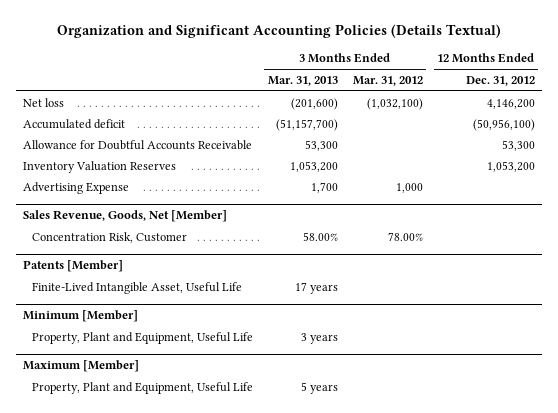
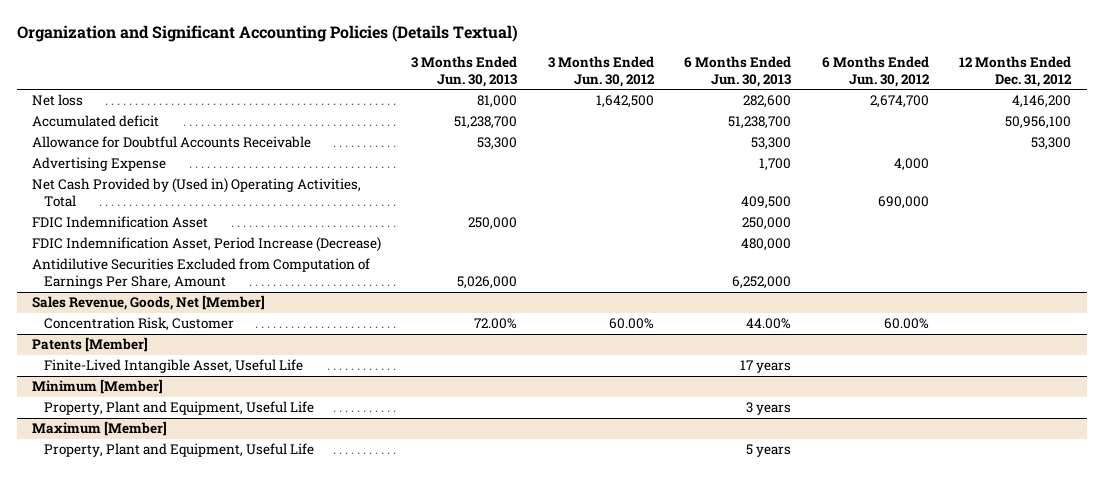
- | 3 Months Ended Mar. 31, 2013 | 3 Months Ended Mar. 31, 2012 | 12 Months Ended Dec. 31, 2012
+ | 3 Months Ended Jun. 30, 2013 | 3 Months Ended Jun. 30, 2012 | 6 Months Ended Jun. 30, 2013 | 6 Months Ended Jun. 30, 2012 | 12 Months Ended Dec. 31, 2012
- Accumulated deficit | (51,157,700) | | (50,956,100)
+ Accumulated deficit | 51,238,700 | | 51,238,700 | | 50,956,100
- Inventory Valuation Reserves | 1,053,200 | | 1,053,200
+ Net Cash Provided by (Used in) Operating Activities, Total | | | 409,500 | 690,000 |
+ FDIC Indemnification Asset | 250,000 | | 250,000 | |
+ FDIC Indemnification Asset, Period Increase (Decrease) | | | 480,000 | |
+ Antidilutive Securities Excluded from Computation of Earnings Per Share, Amount | 5,026,000 | | 6,252,000 | |

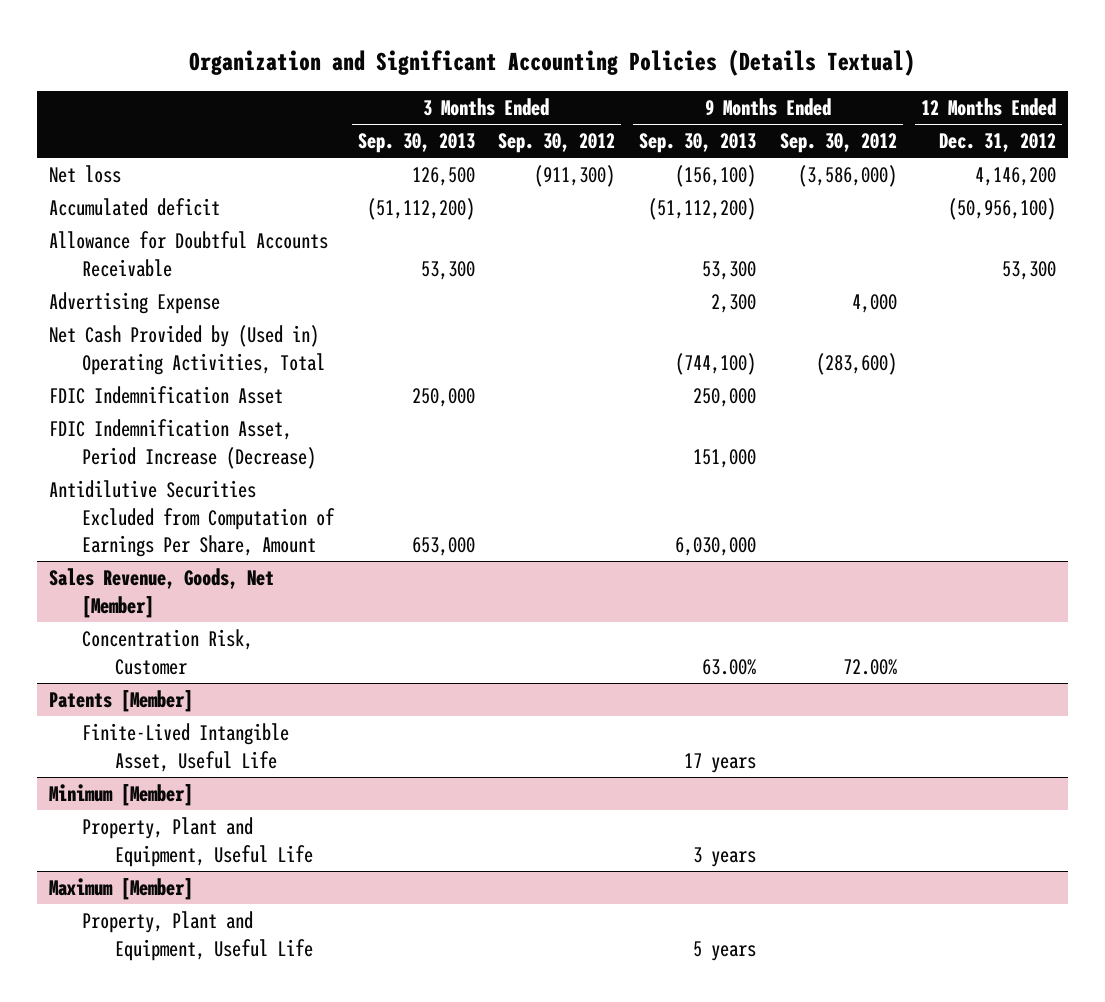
- | 3 Months Ended Jun. 30, 2013 | 3 Months Ended Jun. 30, 2012 | 6 Months Ended Jun. 30, 2013 | 6 Months Ended Jun. 30, 2012 | 12 Months Ended Dec. 31, 2012
+ | 3 Months Ended Sep. 30, 2013 | 3 Months Ended Sep. 30, 2012 | 9 Months Ended Sep. 30, 2013 | 9 Months Ended Sep. 30, 2012 | 12 Months Ended Dec. 31, 2012
- Accumulated deficit | 51,238,700 | | 51,238,700 | | 50,956,100
+ Accumulated deficit | (51,112,200) | | (51,112,200) | | (50,956,100)

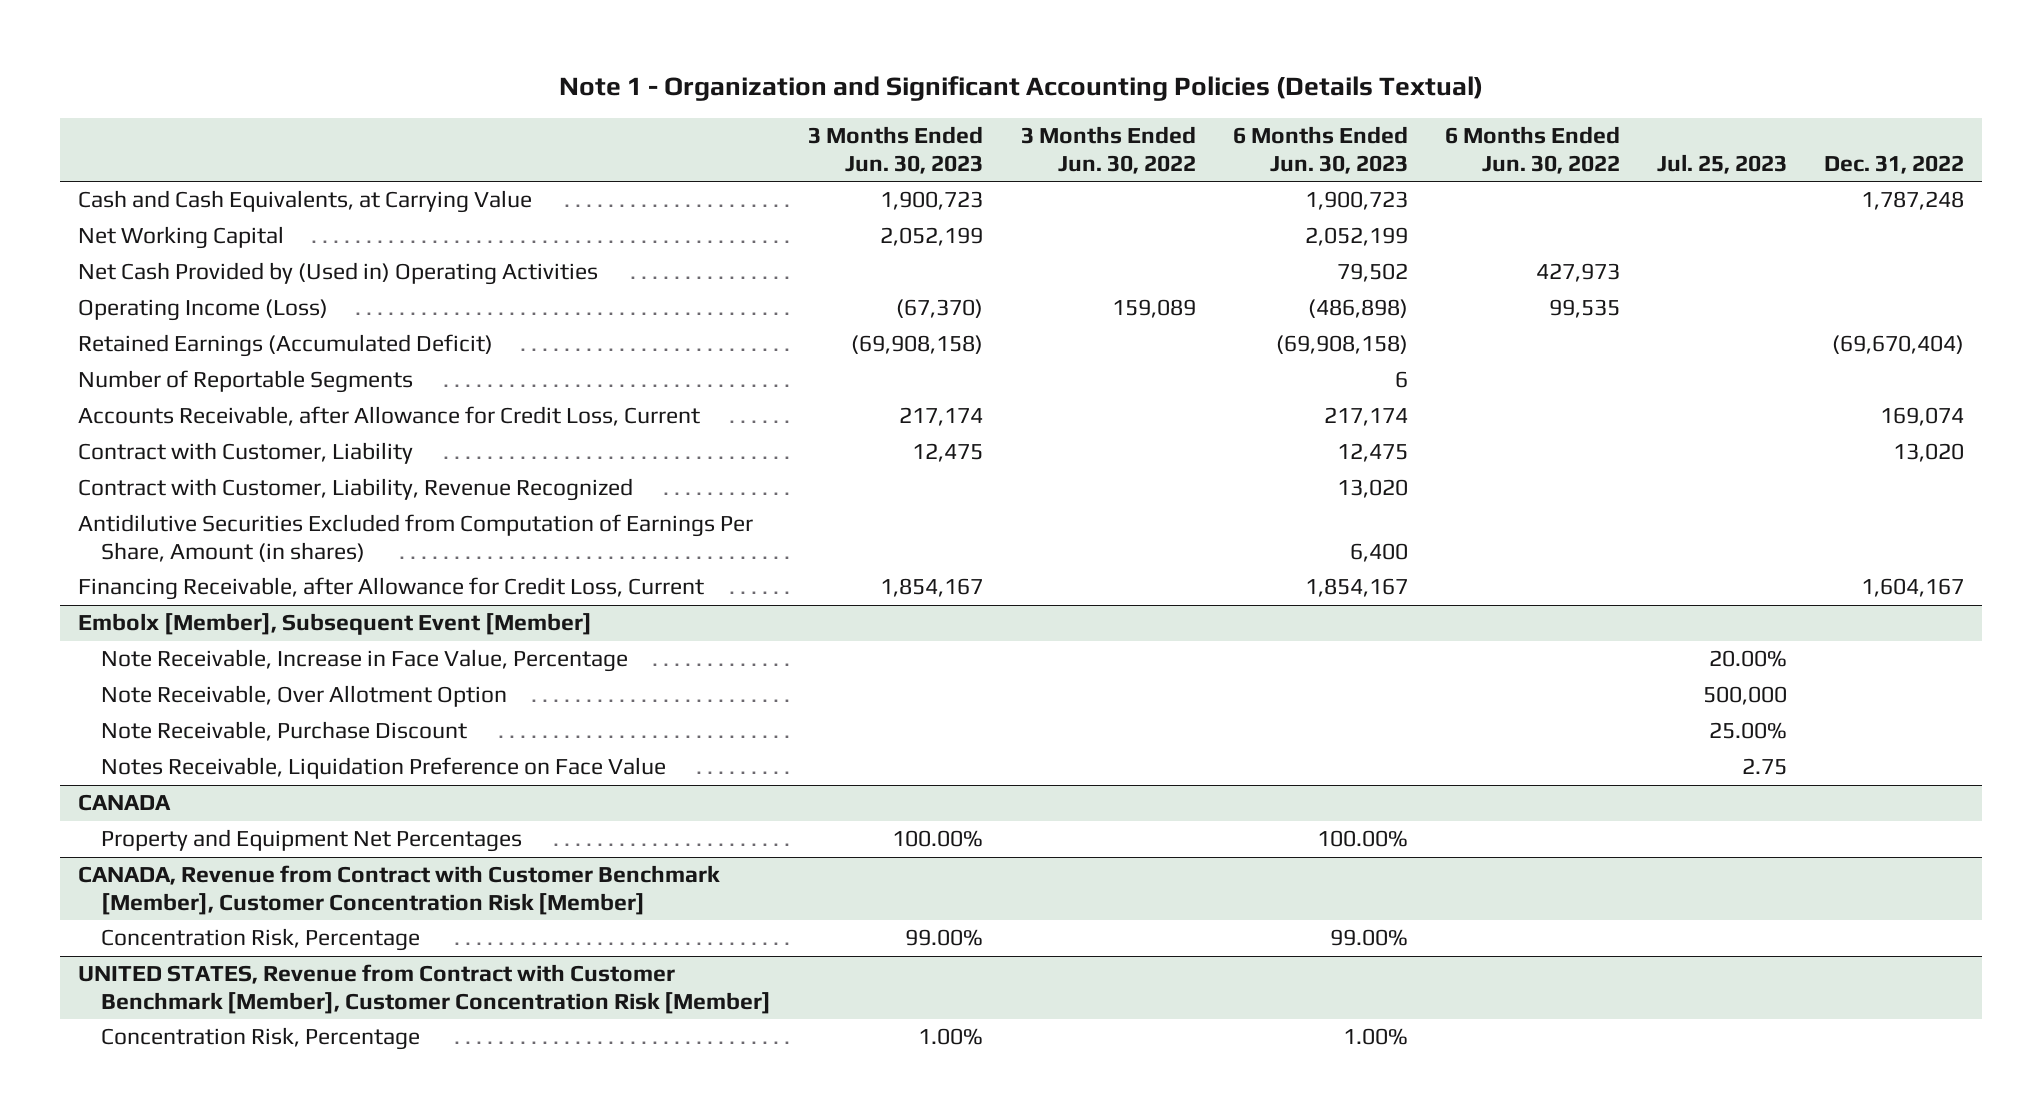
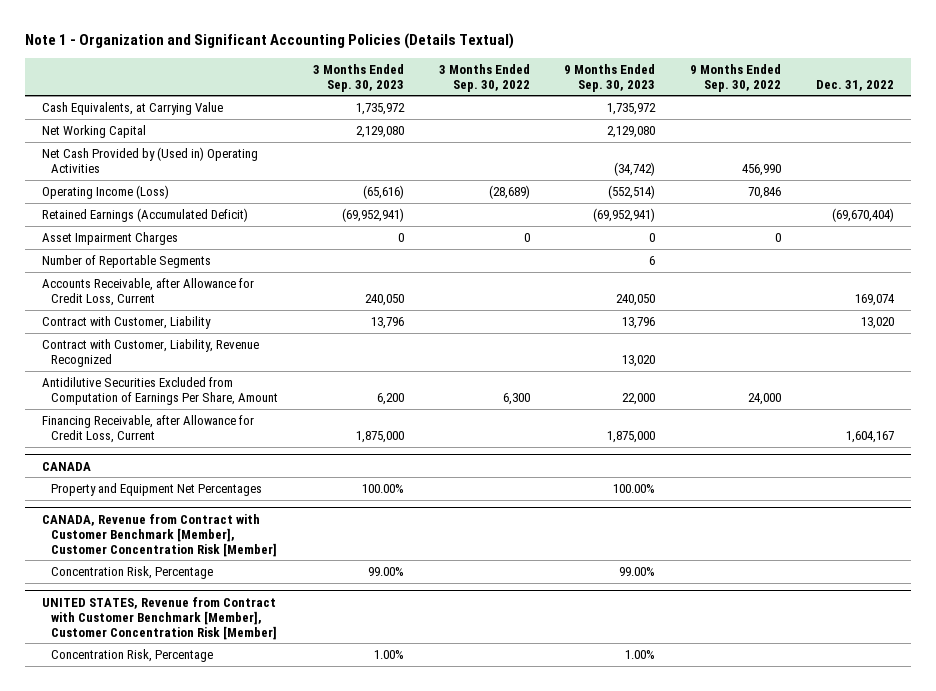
- | 3 Months Ended Jun. 30, 2023 | 3 Months Ended Jun. 30, 2022 | 6 Months Ended Jun. 30, 2023 | 6 Months Ended Jun. 30, 2022 | Jul. 25, 2023 | Dec. 31, 2022
+ | 3 Months Ended Sep. 30, 2023 | 3 Months Ended Sep. 30, 2022 | 9 Months Ended Sep. 30, 2023 | 9 Months Ended Sep. 30, 2022 | Dec. 31, 2022
- Cash and Cash Equivalents, at Carrying Value | 1,900,723 | | 1,900,723 | | | 1,787,248
+ Cash Equivalents, at Carrying Value | 1,735,972 | | 1,735,972 | |
+ Asset Impairment Charges | 0 | 0 | 0 | 0 |
- Antidilutive Securities Excluded from Computation of Earnings Per Share, Amount (in shares) | | | 6,400 | | |
+ Antidilutive Securities Excluded from Computation of Earnings Per Share, Amount | 6,200 | 6,300 | 22,000 | 24,000 |
- Embolx [Member], Subsequent Event [Member]
- Note Receivable, Increase in Face Value, Percentage | | | | | 20.00% |
- Note Receivable, Over Allotment Option | | | | | 500,000 |
- Note Receivable, Purchase Discount | | | | | 25.00% |
- Notes Receivable, Liquidation Preference on Face Value | | | | | 2.75 |

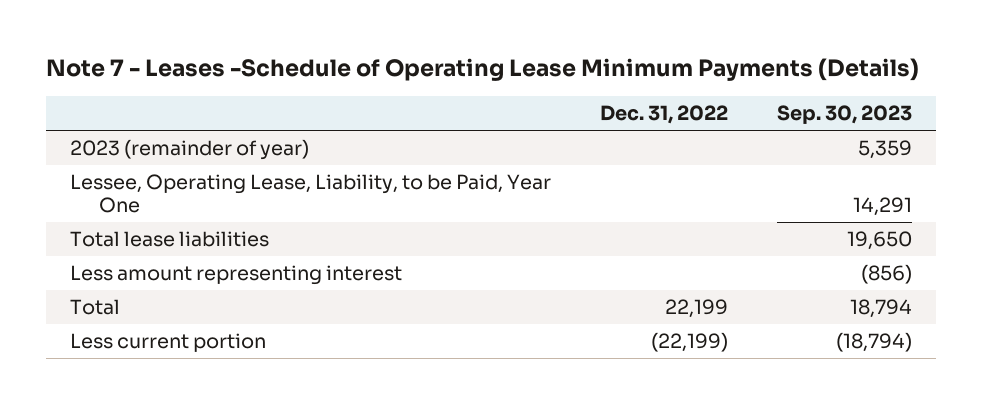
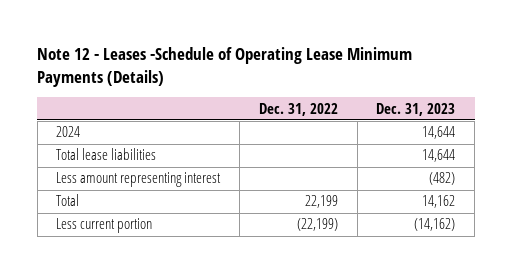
- Note 7 - Leases -Schedule of Operating Lease Minimum Payments (Details)
+ Note 12 - Leases -Schedule of Operating Lease Minimum Payments (Details)
- | Dec. 31, 2022 | Sep. 30, 2023
+ | Dec. 31, 2022 | Dec. 31, 2023
- 2023 (remainder of year) | | 5,359
- Lessee, Operating Lease, Liability, to be Paid, Year One | | 14,291
+ 2024 | | 14,644

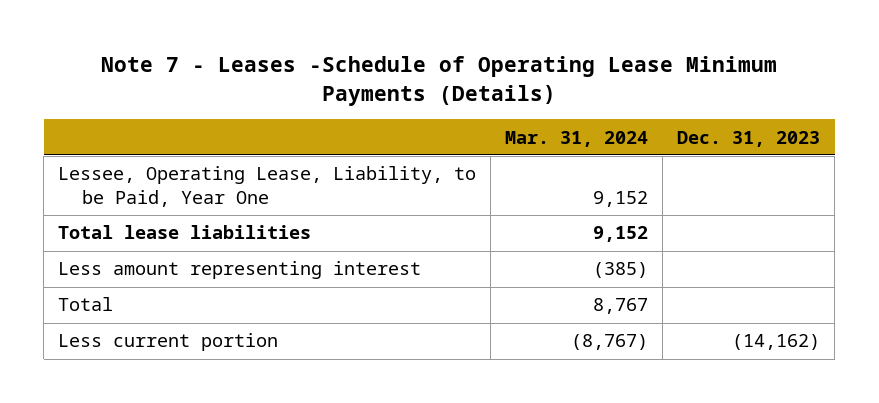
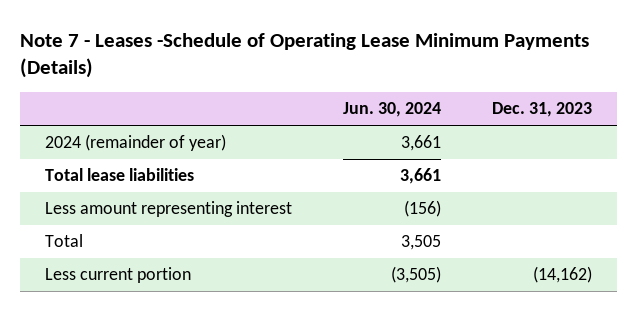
- | Mar. 31, 2024 | Dec. 31, 2023
+ | Jun. 30, 2024 | Dec. 31, 2023
- Lessee, Operating Lease, Liability, to be Paid, Year One | 9,152 |
+ 2024 (remainder of year) | 3,661 |

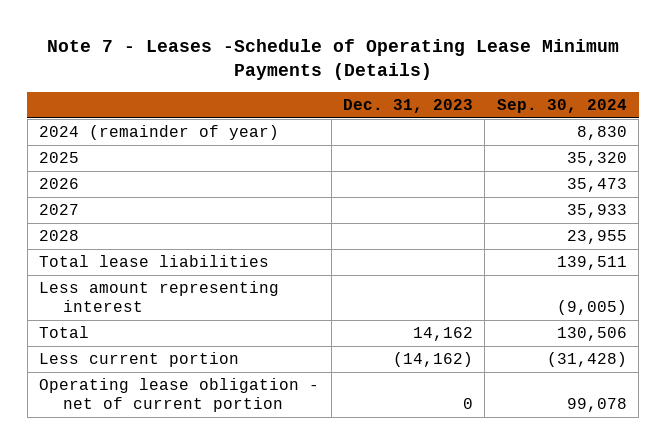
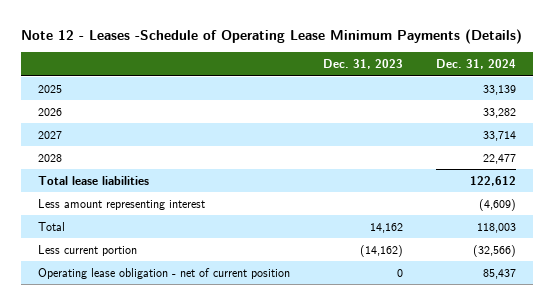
- Note 7 - Leases -Schedule of Operating Lease Minimum Payments (Details)
+ Note 12 - Leases -Schedule of Operating Lease Minimum Payments (Details)
- | Dec. 31, 2023 | Sep. 30, 2024
+ | Dec. 31, 2023 | Dec. 31, 2024
- 2024 (remainder of year) | | 8,830
- Operating lease obligation - net of current portion | 0 | 99,078
+ Operating lease obligation - net of current position | 0 | 85,437

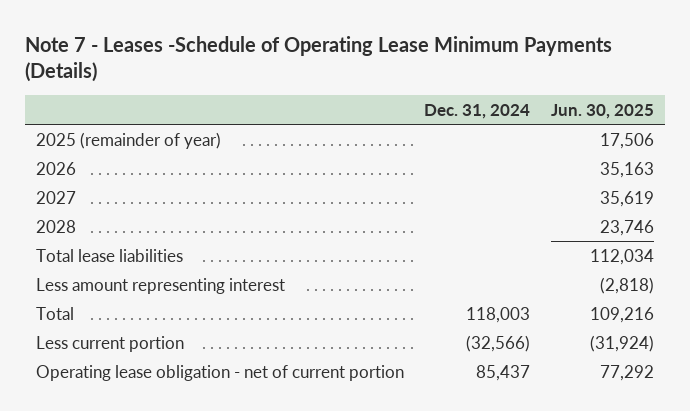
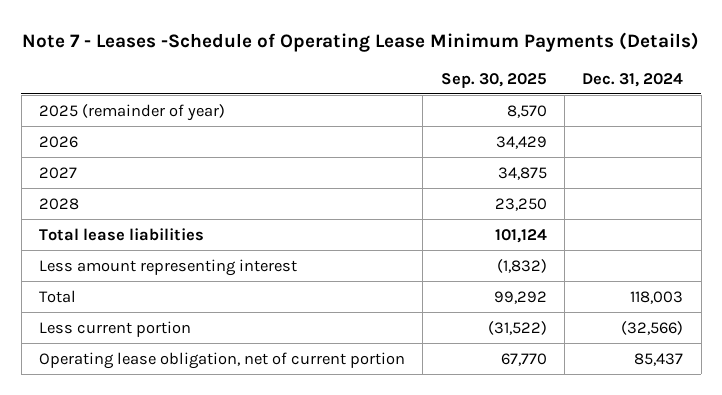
- | Dec. 31, 2024 | Jun. 30, 2025
+ | Sep. 30, 2025 | Dec. 31, 2024
- Operating lease obligation - net of current portion | 85,437 | 77,292
+ Operating lease obligation, net of current portion | 67,770 | 85,437

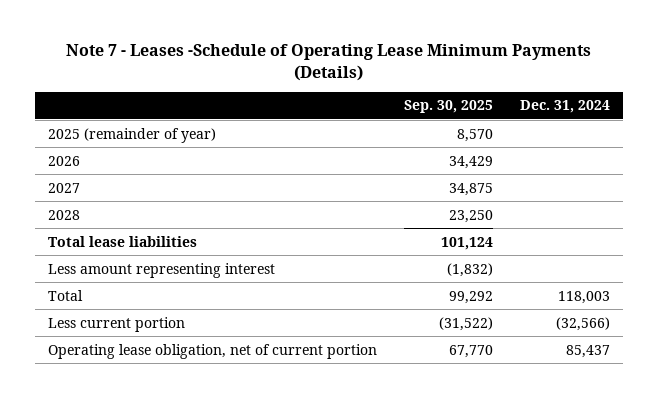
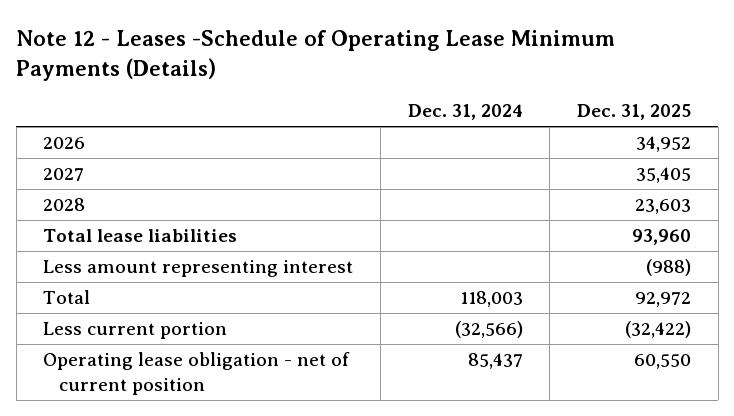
- Note 7 - Leases -Schedule of Operating Lease Minimum Payments (Details)
+ Note 12 - Leases -Schedule of Operating Lease Minimum Payments (Details)
- | Sep. 30, 2025 | Dec. 31, 2024
+ | Dec. 31, 2024 | Dec. 31, 2025
- 2025 (remainder of year) | 8,570 |
- Operating lease obligation, net of current portion | 67,770 | 85,437
+ Operating lease obligation - net of current position | 85,437 | 60,550

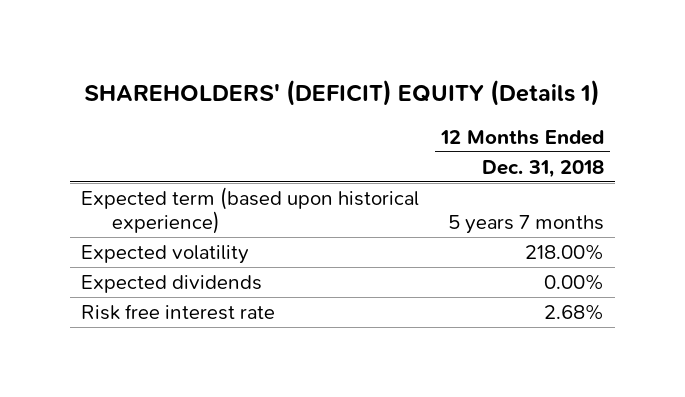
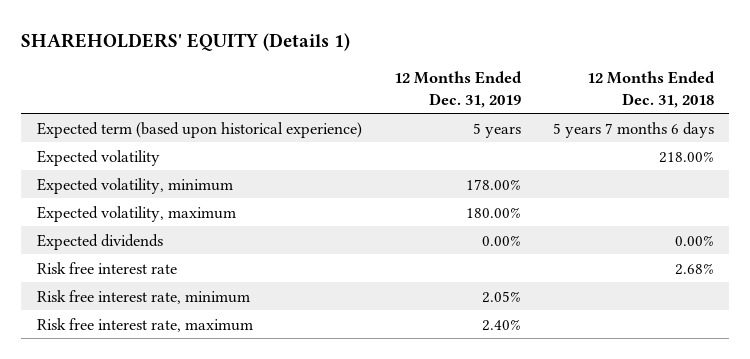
- SHAREHOLDERS' (DEFICIT) EQUITY (Details 1)
+ SHAREHOLDERS' EQUITY (Details 1)
- | 12 Months Ended Dec. 31, 2018
+ | 12 Months Ended Dec. 31, 2019 | 12 Months Ended Dec. 31, 2018
- Expected term (based upon historical experience) | 5 years 7 months
+ Expected term (based upon historical experience) | 5 years | 5 years 7 months 6 days
+ Expected volatility, minimum | 178.00% |
+ Expected volatility, maximum | 180.00% |
+ Risk free interest rate, minimum | 2.05% |
+ Risk free interest rate, maximum | 2.40% |

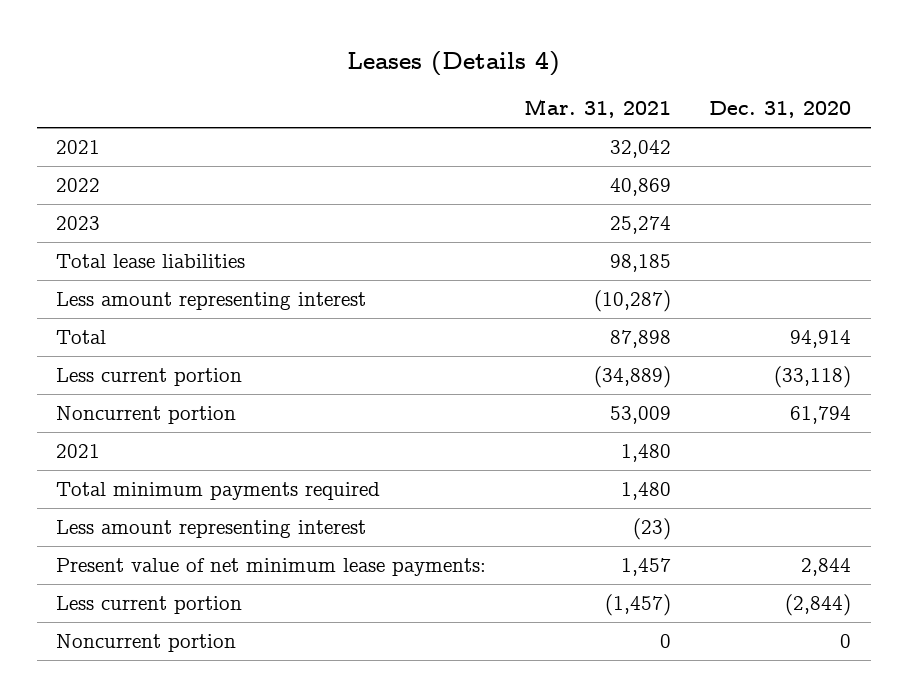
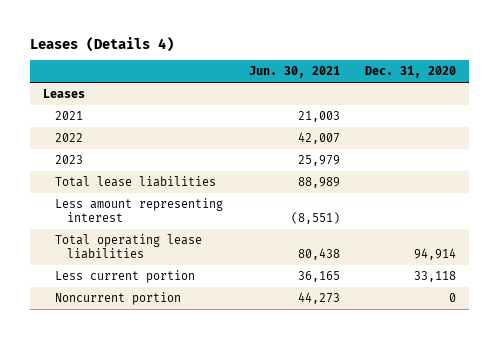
- | Mar. 31, 2021 | Dec. 31, 2020
+ | Jun. 30, 2021 | Dec. 31, 2020
+ Leases
- Total | 87,898 | 94,914
- Less current portion | (34,889) | (33,118)
- Noncurrent portion | 53,009 | 61,794
- 2021 | 1,480 |
- Total minimum payments required | 1,480 |
- Less amount representing interest | (23) |
- Present value of net minimum lease payments: | 1,457 | 2,844
- Less current portion | (1,457) | (2,844)
+ Total operating lease liabilities | 80,438 | 94,914
+ Less current portion | 36,165 | 33,118

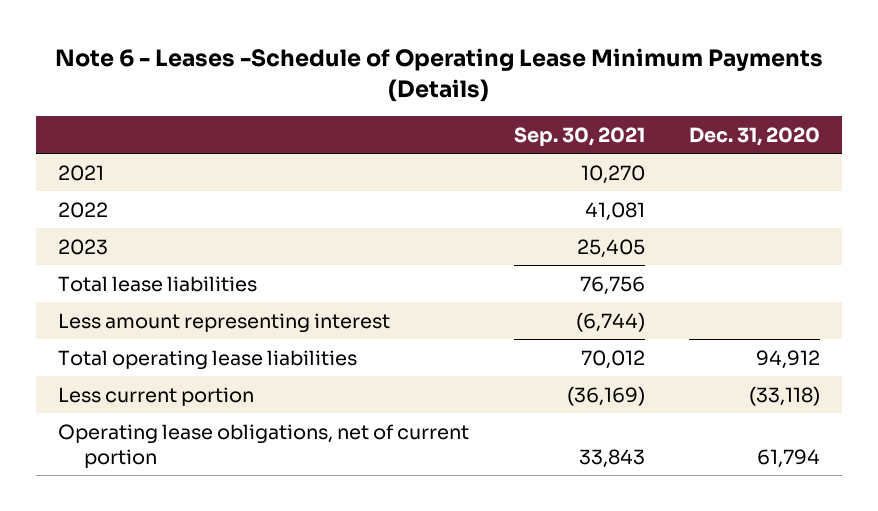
- Leases (Details 4)
+ Note 6 - Leases -Schedule of Operating Lease Minimum Payments (Details)
- | Jun. 30, 2021 | Dec. 31, 2020
+ | Sep. 30, 2021 | Dec. 31, 2020
- Leases
- Total operating lease liabilities | 80,438 | 94,914
- Less current portion | 36,165 | 33,118
- Noncurrent portion | 44,273 | 0
+ Total operating lease liabilities | 70,012 | 94,912
+ Less current portion | (36,169) | (33,118)
+ Operating lease obligations, net of current portion | 33,843 | 61,794

